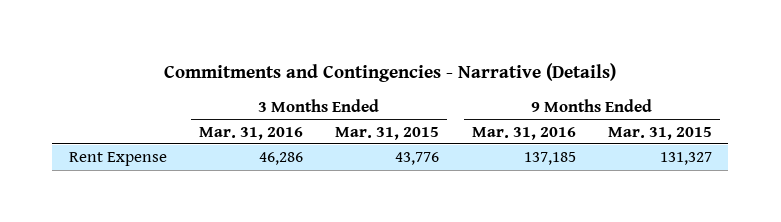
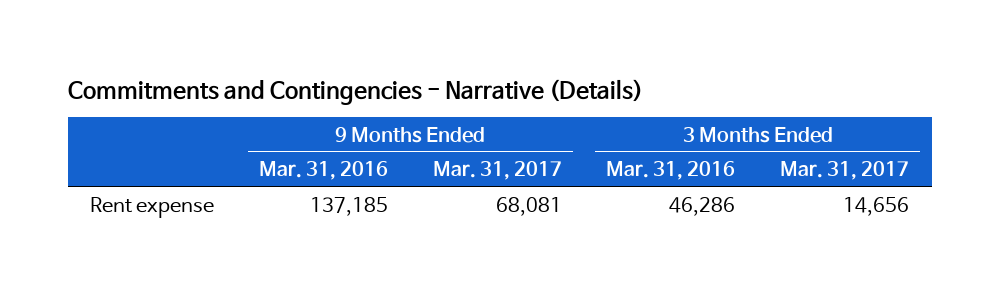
- | 3 Months Ended Mar. 31, 2016 | 3 Months Ended Mar. 31, 2015 | 9 Months Ended Mar. 31, 2016 | 9 Months Ended Mar. 31, 2015
+ | 9 Months Ended Mar. 31, 2016 | 9 Months Ended Mar. 31, 2017 | 3 Months Ended Mar. 31, 2016 | 3 Months Ended Mar. 31, 2017
- Rent Expense | 46,286 | 43,776 | 137,185 | 131,327
+ Rent expense | 137,185 | 68,081 | 46,286 | 14,656

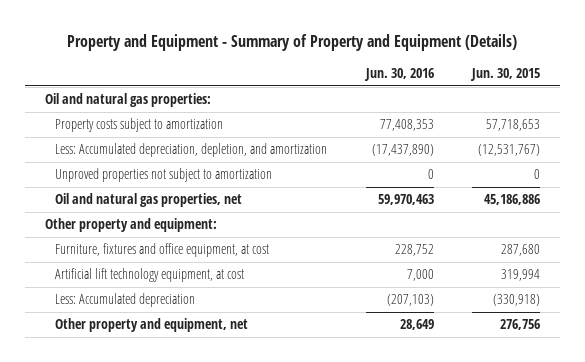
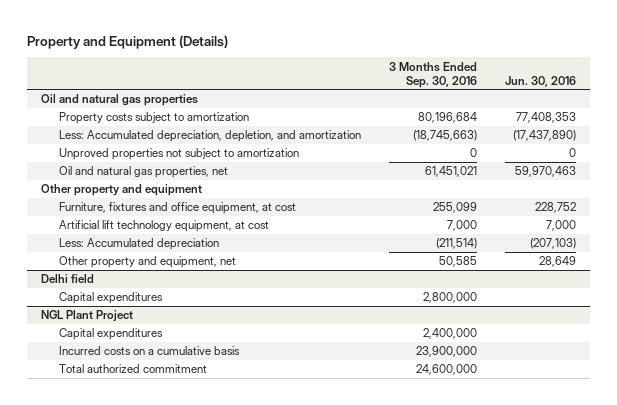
- Property and Equipment - Summary of Property and Equipment (Details)
+ Property and Equipment (Details)
- | Jun. 30, 2016 | Jun. 30, 2015
+ | 3 Months Ended Sep. 30, 2016 | Jun. 30, 2016
- Oil and natural gas properties:
+ Oil and natural gas properties
- Other property and equipment:
+ Other property and equipment
+ Delhi field
+ Capital expenditures | 2,800,000 |
+ NGL Plant Project
+ Capital expenditures | 2,400,000 |
+ Incurred costs on a cumulative basis | 23,900,000 |
+ Total authorized commitment | 24,600,000 |

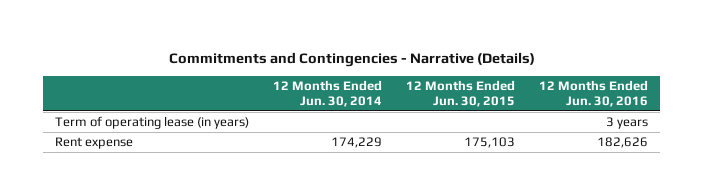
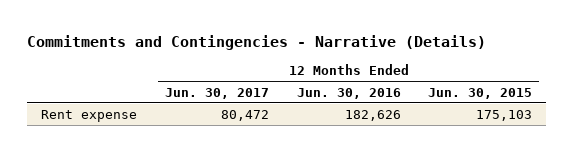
- | 12 Months Ended Jun. 30, 2014 | 12 Months Ended Jun. 30, 2015 | 12 Months Ended Jun. 30, 2016
+ | 12 Months Ended Jun. 30, 2017 | 12 Months Ended Jun. 30, 2016 | 12 Months Ended Jun. 30, 2015
- Term of operating lease (in years) | | | 3 years

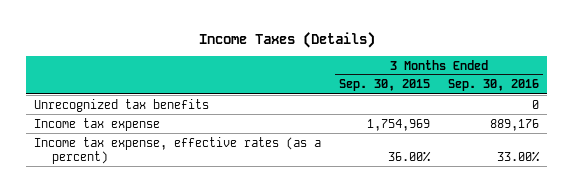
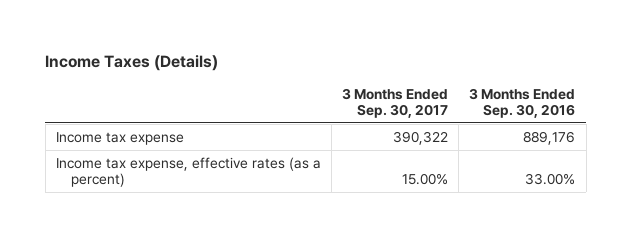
- | 3 Months Ended Sep. 30, 2015 | 3 Months Ended Sep. 30, 2016
+ | 3 Months Ended Sep. 30, 2017 | 3 Months Ended Sep. 30, 2016
- Unrecognized tax benefits | | 0

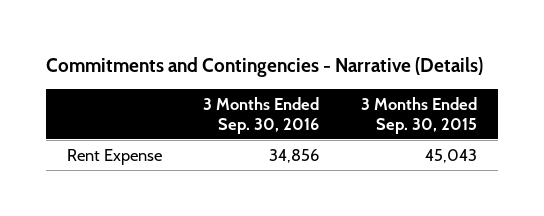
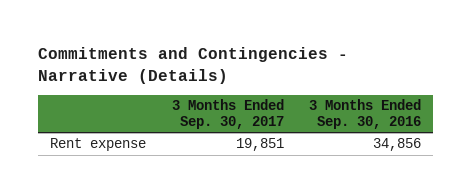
- | 3 Months Ended Sep. 30, 2016 | 3 Months Ended Sep. 30, 2015
+ | 3 Months Ended Sep. 30, 2017 | 3 Months Ended Sep. 30, 2016
- Rent Expense | 34,856 | 45,043
+ Rent expense | 19,851 | 34,856

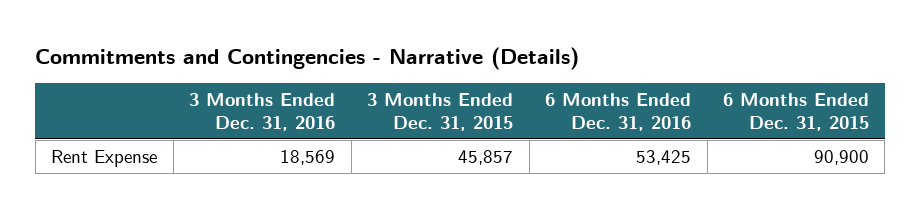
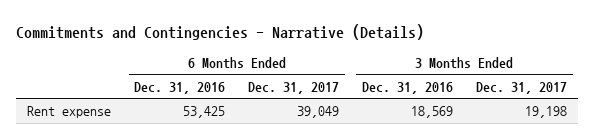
- | 3 Months Ended Dec. 31, 2016 | 3 Months Ended Dec. 31, 2015 | 6 Months Ended Dec. 31, 2016 | 6 Months Ended Dec. 31, 2015
+ | 6 Months Ended Dec. 31, 2016 | 6 Months Ended Dec. 31, 2017 | 3 Months Ended Dec. 31, 2016 | 3 Months Ended Dec. 31, 2017
- Rent Expense | 18,569 | 45,857 | 53,425 | 90,900
+ Rent expense | 53,425 | 39,049 | 18,569 | 19,198

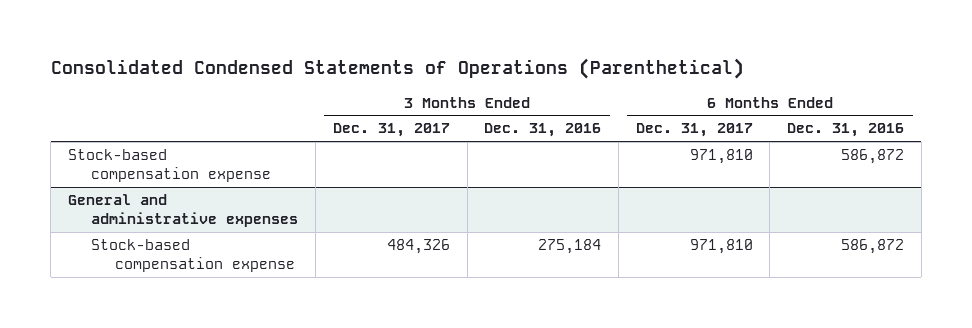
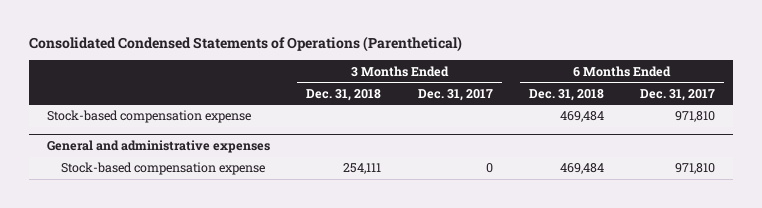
- | 3 Months Ended Dec. 31, 2017 | 3 Months Ended Dec. 31, 2016 | 6 Months Ended Dec. 31, 2017 | 6 Months Ended Dec. 31, 2016
+ | 3 Months Ended Dec. 31, 2018 | 3 Months Ended Dec. 31, 2017 | 6 Months Ended Dec. 31, 2018 | 6 Months Ended Dec. 31, 2017
@ General and administrative expenses
- Stock-based compensation expense | 484,326 | 275,184 | 971,810 | 586,872
+ Stock-based compensation expense | 254,111 | 0 | 469,484 | 971,810

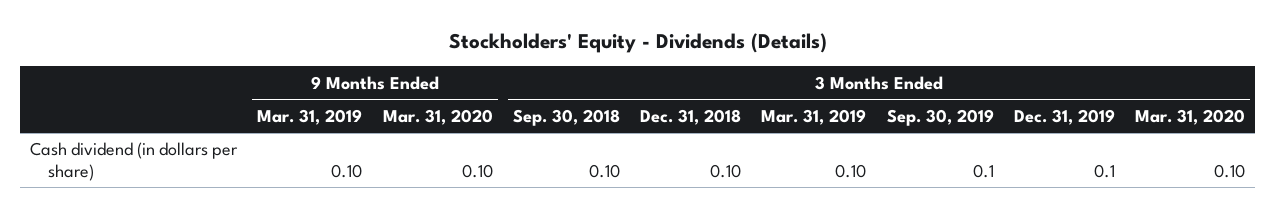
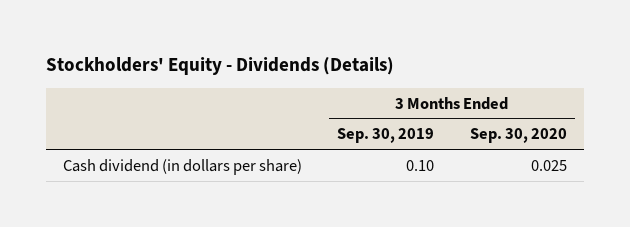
- | 9 Months Ended Mar. 31, 2019 | 9 Months Ended Mar. 31, 2020 | 3 Months Ended Sep. 30, 2018 | 3 Months Ended Dec. 31, 2018 | 3 Months Ended Mar. 31, 2019 | 3 Months Ended Sep. 30, 2019 | 3 Months Ended Dec. 31, 2019 | 3 Months Ended Mar. 31, 2020
+ | 3 Months Ended Sep. 30, 2019 | 3 Months Ended Sep. 30, 2020
- Cash dividend (in dollars per share) | 0.10 | 0.10 | 0.10 | 0.10 | 0.10 | 0.1 | 0.1 | 0.10
+ Cash dividend (in dollars per share) | 0.10 | 0.025

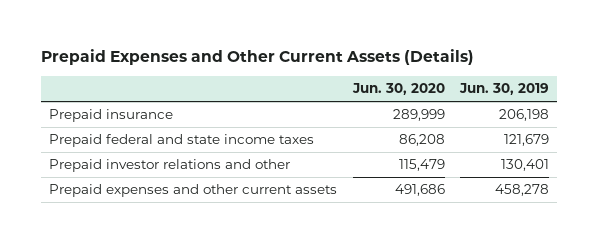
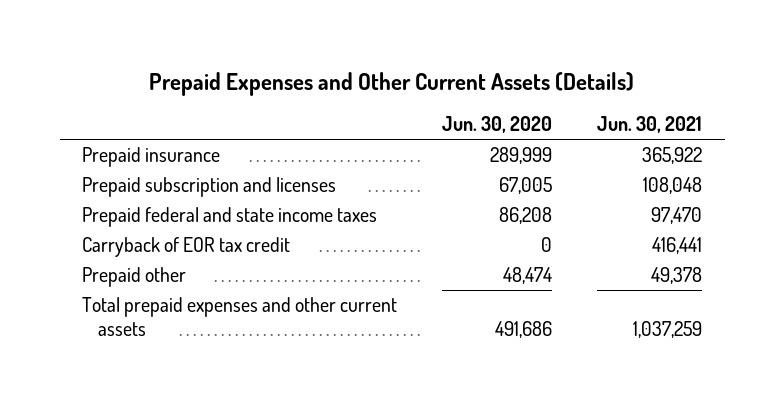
- | Jun. 30, 2020 | Jun. 30, 2019
+ | Jun. 30, 2020 | Jun. 30, 2021
+ Prepaid subscription and licenses | 67,005 | 108,048
- Prepaid investor relations and other | 115,479 | 130,401
- Prepaid expenses and other current assets | 491,686 | 458,278
+ Carryback of EOR tax credit | 0 | 416,441
+ Prepaid other | 48,474 | 49,378
+ Total prepaid expenses and other current assets | 491,686 | 1,037,259

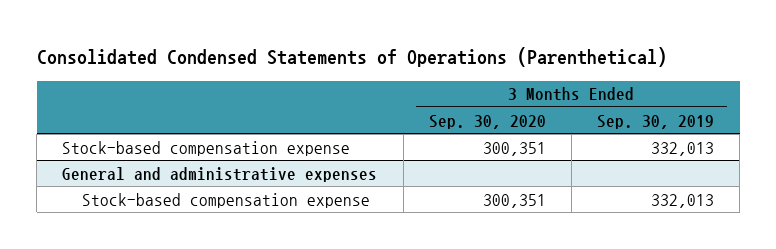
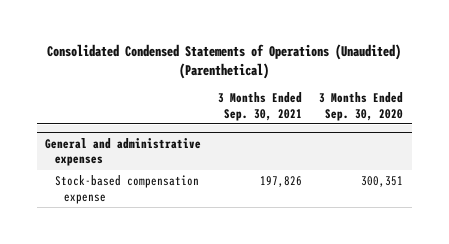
- Consolidated Condensed Statements of Operations (Parenthetical)
+ Consolidated Condensed Statements of Operations (Unaudited) (Parenthetical)
- | 3 Months Ended Sep. 30, 2020 | 3 Months Ended Sep. 30, 2019
+ | 3 Months Ended Sep. 30, 2021 | 3 Months Ended Sep. 30, 2020
- Stock-based compensation expense | 300,351 | 332,013

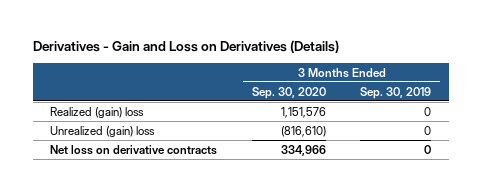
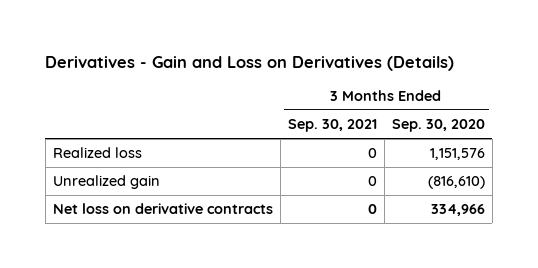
- | 3 Months Ended Sep. 30, 2020 | 3 Months Ended Sep. 30, 2019
+ | 3 Months Ended Sep. 30, 2021 | 3 Months Ended Sep. 30, 2020
- Realized (gain) loss | 1,151,576 | 0
- Unrealized (gain) loss | (816,610) | 0
+ Realized loss | 0 | 1,151,576
+ Unrealized gain | 0 | (816,610)

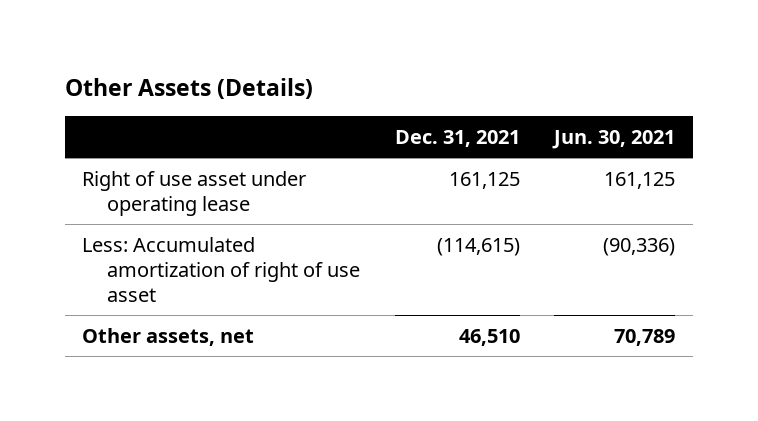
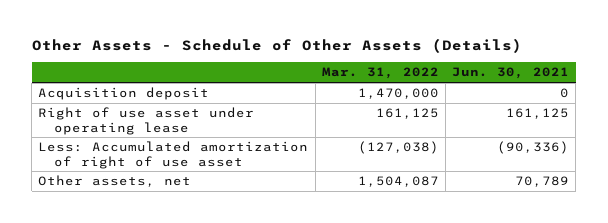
- Other Assets (Details)
+ Other Assets - Schedule of Other Assets (Details)
- | Dec. 31, 2021 | Jun. 30, 2021
+ | Mar. 31, 2022 | Jun. 30, 2021
+ Acquisition deposit | 1,470,000 | 0

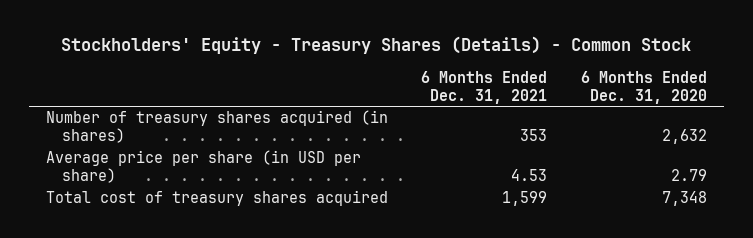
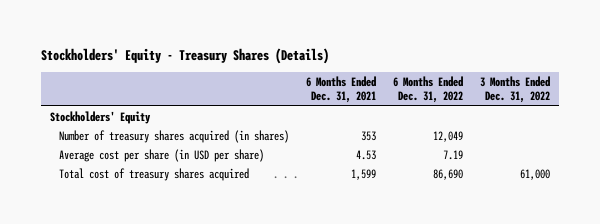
- Stockholders' Equity - Treasury Shares (Details) - Common Stock
+ Stockholders' Equity - Treasury Shares (Details)
- | 6 Months Ended Dec. 31, 2021 | 6 Months Ended Dec. 31, 2020
+ | 6 Months Ended Dec. 31, 2021 | 6 Months Ended Dec. 31, 2022 | 3 Months Ended Dec. 31, 2022
+ Stockholders' Equity
- Average price per share (in USD per share) | 4.53 | 2.79
+ Average cost per share (in USD per share) | 4.53 | 7.19 |

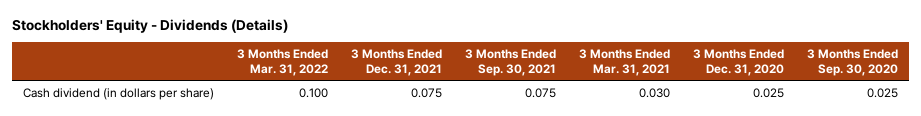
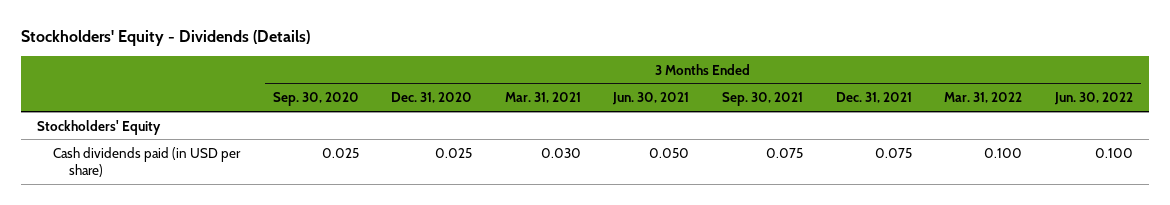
- | 3 Months Ended Mar. 31, 2022 | 3 Months Ended Dec. 31, 2021 | 3 Months Ended Sep. 30, 2021 | 3 Months Ended Mar. 31, 2021 | 3 Months Ended Dec. 31, 2020 | 3 Months Ended Sep. 30, 2020
+ | 3 Months Ended Sep. 30, 2020 | 3 Months Ended Dec. 31, 2020 | 3 Months Ended Mar. 31, 2021 | 3 Months Ended Jun. 30, 2021 | 3 Months Ended Sep. 30, 2021 | 3 Months Ended Dec. 31, 2021 | 3 Months Ended Mar. 31, 2022 | 3 Months Ended Jun. 30, 2022
- Cash dividend (in dollars per share) | 0.100 | 0.075 | 0.075 | 0.030 | 0.025 | 0.025
+ Stockholders' Equity
+ Cash dividends paid (in USD per share) | 0.025 | 0.025 | 0.030 | 0.050 | 0.075 | 0.075 | 0.100 | 0.100

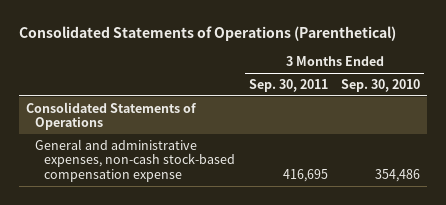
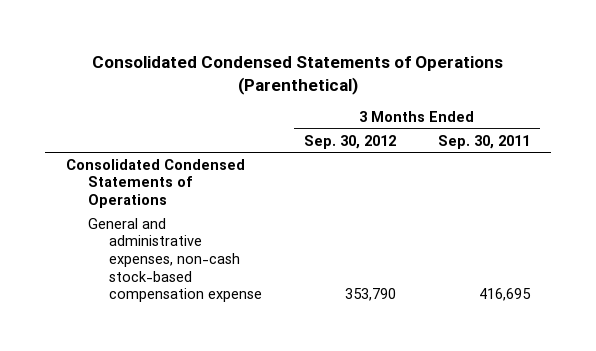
- Consolidated Statements of Operations (Parenthetical)
+ Consolidated Condensed Statements of Operations (Parenthetical)
- | 3 Months Ended Sep. 30, 2011 | 3 Months Ended Sep. 30, 2010
+ | 3 Months Ended Sep. 30, 2012 | 3 Months Ended Sep. 30, 2011
- Consolidated Statements of Operations
+ Consolidated Condensed Statements of Operations

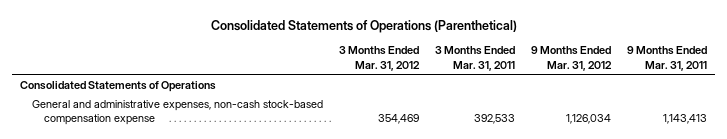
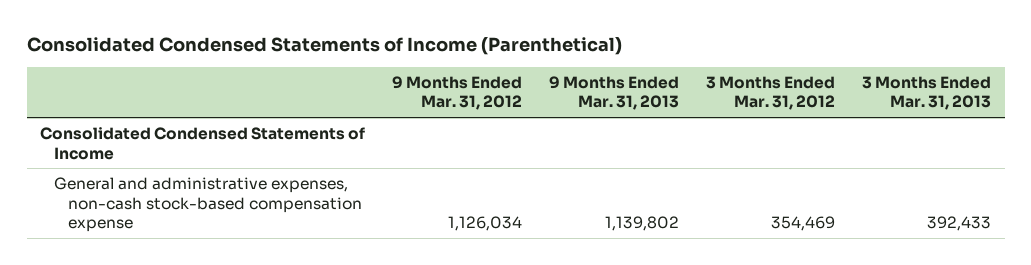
- Consolidated Statements of Operations (Parenthetical)
+ Consolidated Condensed Statements of Income (Parenthetical)
- | 3 Months Ended Mar. 31, 2012 | 3 Months Ended Mar. 31, 2011 | 9 Months Ended Mar. 31, 2012 | 9 Months Ended Mar. 31, 2011
+ | 9 Months Ended Mar. 31, 2012 | 9 Months Ended Mar. 31, 2013 | 3 Months Ended Mar. 31, 2012 | 3 Months Ended Mar. 31, 2013
- Consolidated Statements of Operations
+ Consolidated Condensed Statements of Income

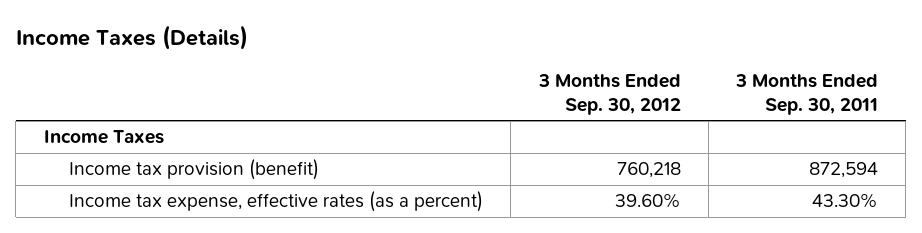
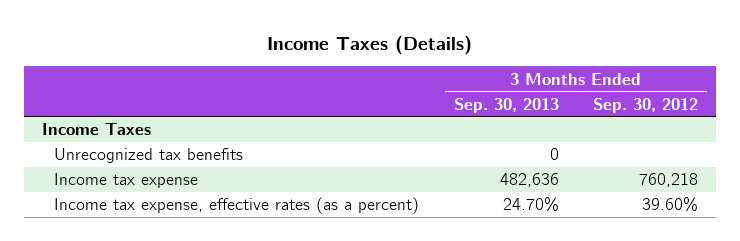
- | 3 Months Ended Sep. 30, 2012 | 3 Months Ended Sep. 30, 2011
+ | 3 Months Ended Sep. 30, 2013 | 3 Months Ended Sep. 30, 2012
- Income tax provision (benefit) | 760,218 | 872,594
+ Unrecognized tax benefits | 0 |
+ Income tax expense | 482,636 | 760,218

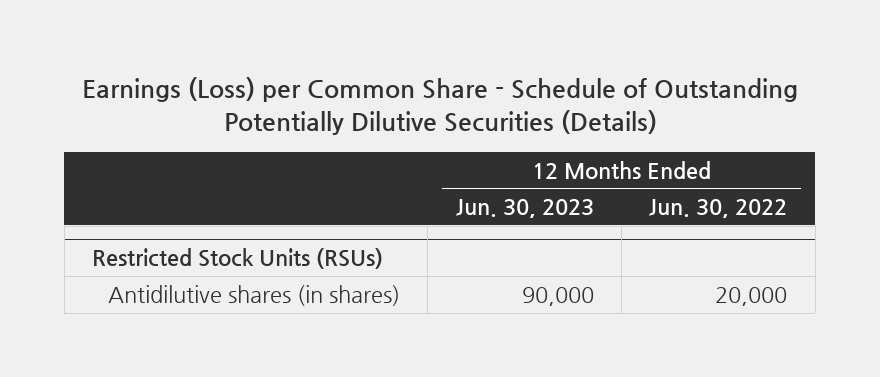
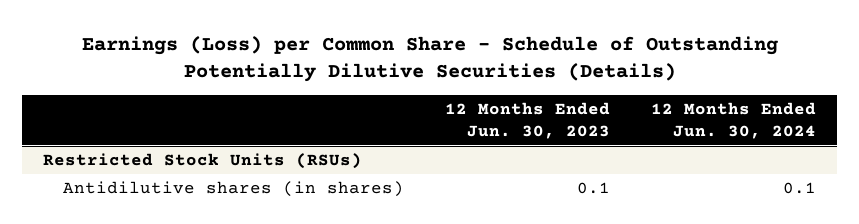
- | 12 Months Ended Jun. 30, 2023 | 12 Months Ended Jun. 30, 2022
+ | 12 Months Ended Jun. 30, 2023 | 12 Months Ended Jun. 30, 2024
@ Restricted Stock Units (RSUs)
- Antidilutive shares (in shares) | 90,000 | 20,000
+ Antidilutive shares (in shares) | 0.1 | 0.1

